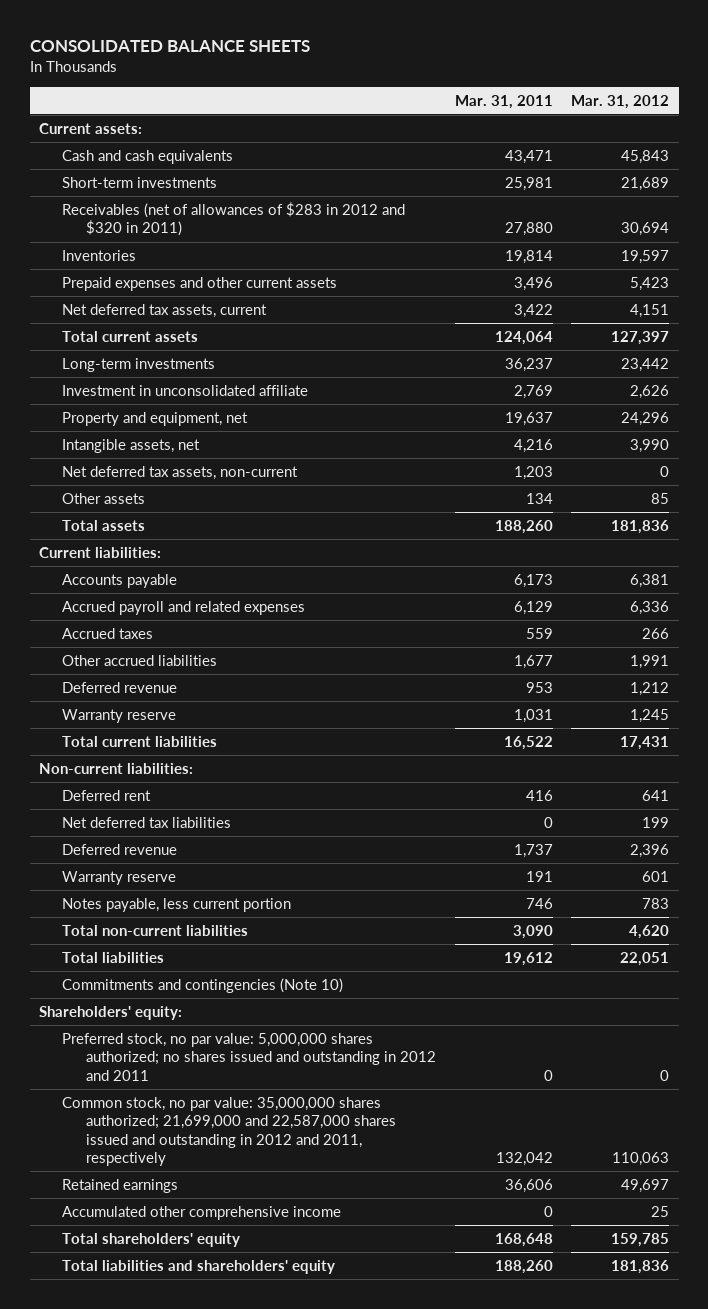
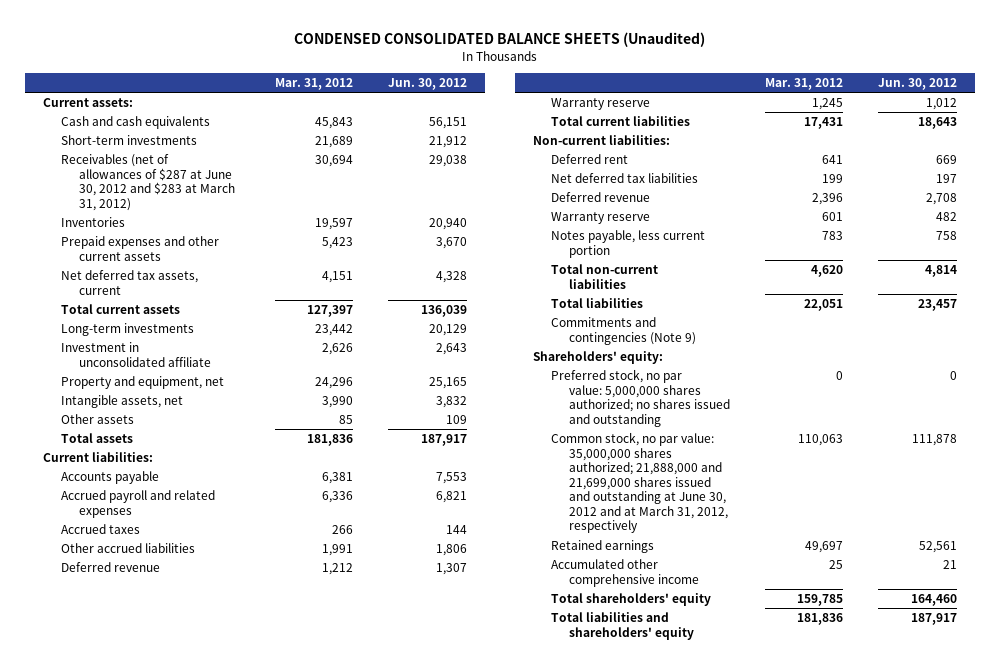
- CONSOLIDATED BALANCE SHEETS
+ CONDENSED CONSOLIDATED BALANCE SHEETS (Unaudited)
- | Mar. 31, 2011 | Mar. 31, 2012
+ | Mar. 31, 2012 | Jun. 30, 2012
- Receivables (net of allowances of $283 in 2012 and $320 in 2011) | 27,880 | 30,694
+ Receivables (net of allowances of $287 at June 30, 2012 and $283 at March 31, 2012) | 30,694 | 29,038
- Net deferred tax assets, non-current | 1,203 | 0
- Commitments and contingencies (Note 10)
+ Commitments and contingencies (Note 9)
- Preferred stock, no par value: 5,000,000 shares authorized; no shares issued and outstanding in 2012 and 2011 | 0 | 0
- Common stock, no par value: 35,000,000 shares authorized; 21,699,000 and 22,587,000 shares issued and outstanding in 2012 and 2011, respectively | 132,042 | 110,063
+ Preferred stock, no par value: 5,000,000 shares authorized; no shares issued and outstanding | 0 | 0
+ Common stock, no par value: 35,000,000 shares authorized; 21,888,000 and 21,699,000 shares issued and outstanding at June 30, 2012 and at March 31, 2012, respectively | 110,063 | 111,878

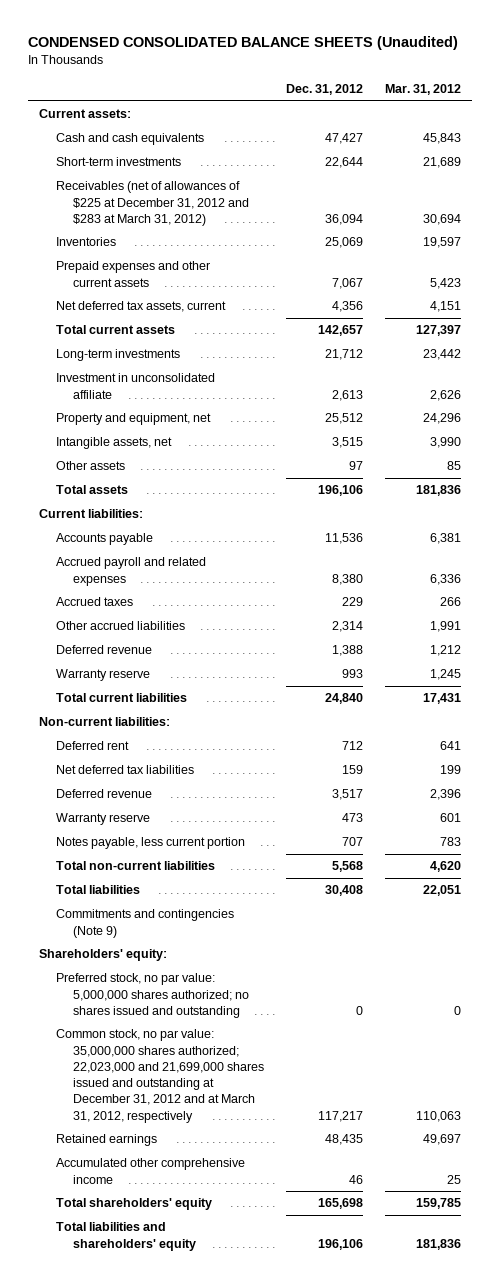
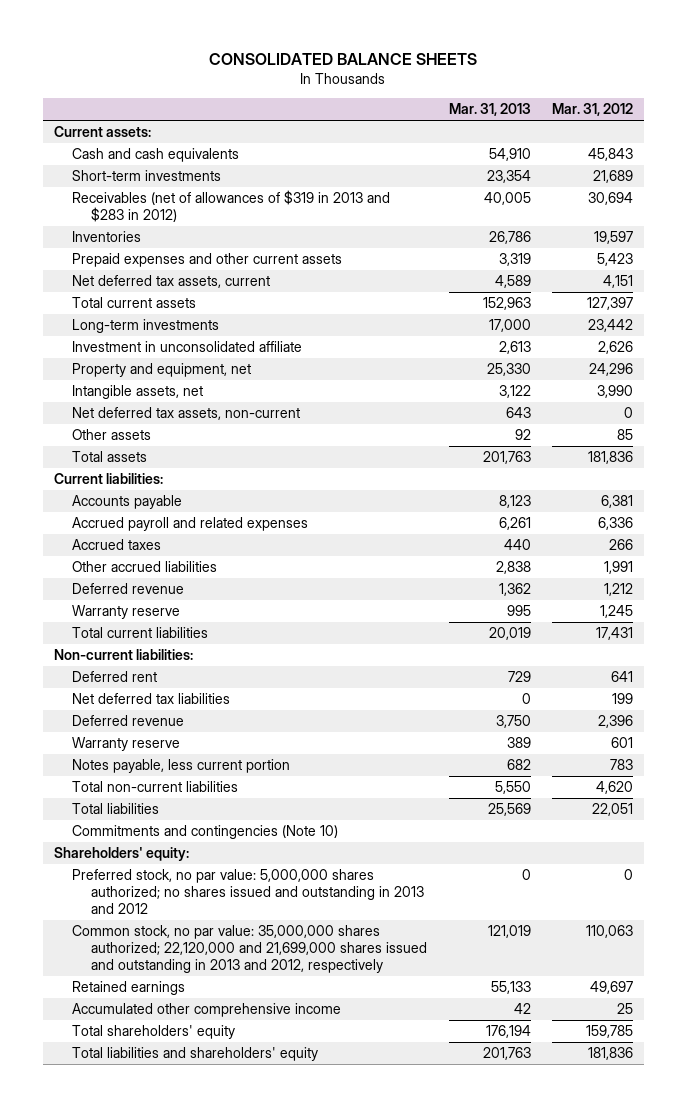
- CONDENSED CONSOLIDATED BALANCE SHEETS (Unaudited)
+ CONSOLIDATED BALANCE SHEETS
- | Dec. 31, 2012 | Mar. 31, 2012
+ | Mar. 31, 2013 | Mar. 31, 2012
- Receivables (net of allowances of $225 at December 31, 2012 and $283 at March 31, 2012) | 36,094 | 30,694
+ Receivables (net of allowances of $319 in 2013 and $283 in 2012) | 40,005 | 30,694
+ Net deferred tax assets, non-current | 643 | 0
- Commitments and contingencies (Note 9)
+ Commitments and contingencies (Note 10)
- Preferred stock, no par value: 5,000,000 shares authorized; no shares issued and outstanding | 0 | 0
- Common stock, no par value: 35,000,000 shares authorized; 22,023,000 and 21,699,000 shares issued and outstanding at December 31, 2012 and at March 31, 2012, respectively | 117,217 | 110,063
+ Preferred stock, no par value: 5,000,000 shares authorized; no shares issued and outstanding in 2013 and 2012 | 0 | 0
+ Common stock, no par value: 35,000,000 shares authorized; 22,120,000 and 21,699,000 shares issued and outstanding in 2013 and 2012, respectively | 121,019 | 110,063

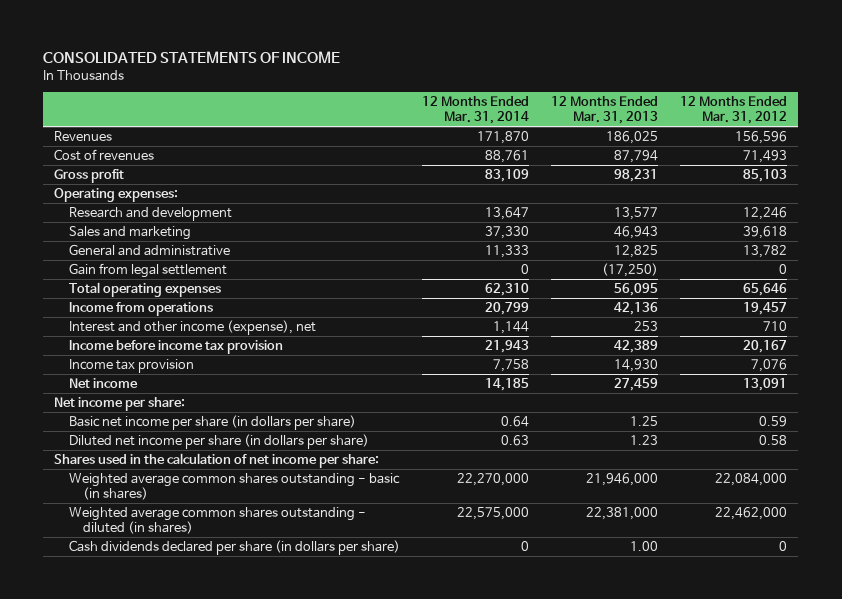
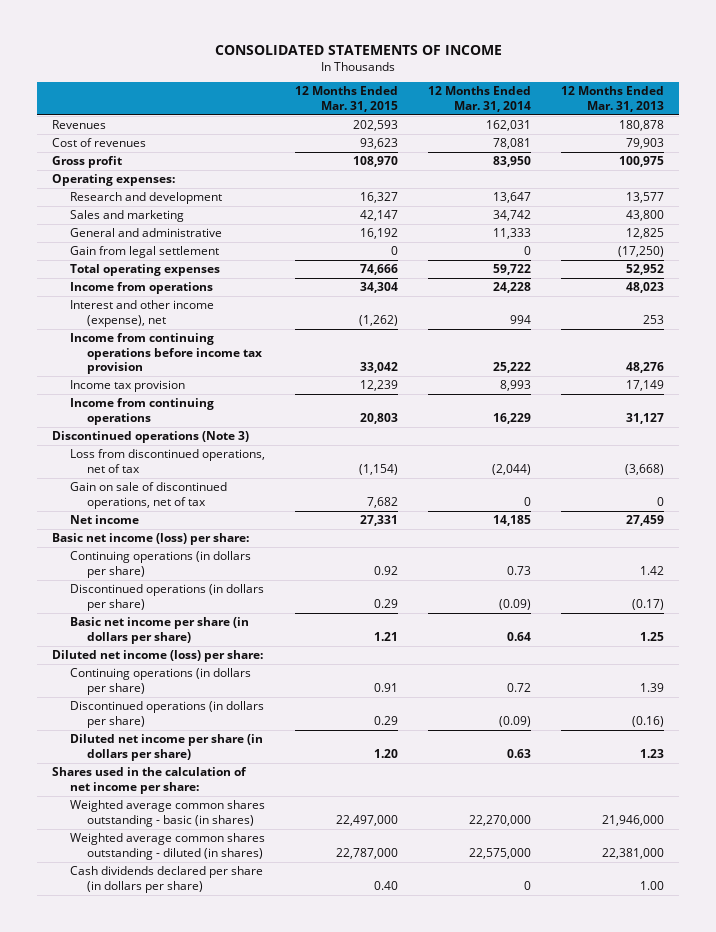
- | 12 Months Ended Mar. 31, 2014 | 12 Months Ended Mar. 31, 2013 | 12 Months Ended Mar. 31, 2012
+ | 12 Months Ended Mar. 31, 2015 | 12 Months Ended Mar. 31, 2014 | 12 Months Ended Mar. 31, 2013
- Revenues | 171,870 | 186,025 | 156,596
- Cost of revenues | 88,761 | 87,794 | 71,493
- Gross profit | 83,109 | 98,231 | 85,103
+ Revenues | 202,593 | 162,031 | 180,878
+ Cost of revenues | 93,623 | 78,081 | 79,903
+ Gross profit | 108,970 | 83,950 | 100,975
- Sales and marketing | 37,330 | 46,943 | 39,618
+ Sales and marketing | 42,147 | 34,742 | 43,800
- Total operating expenses | 62,310 | 56,095 | 65,646
- Income from operations | 20,799 | 42,136 | 19,457
- Interest and other income (expense), net | 1,144 | 253 | 710
- Income before income tax provision | 21,943 | 42,389 | 20,167
- Income tax provision | 7,758 | 14,930 | 7,076
+ Total operating expenses | 74,666 | 59,722 | 52,952
+ Income from operations | 34,304 | 24,228 | 48,023
+ Interest and other income (expense), net | (1,262) | 994 | 253
+ Income from continuing operations before income tax provision | 33,042 | 25,222 | 48,276
+ Income tax provision | 12,239 | 8,993 | 17,149
+ Income from continuing operations | 20,803 | 16,229 | 31,127
+ Discontinued operations (Note 3)
+ Loss from discontinued operations, net of tax | (1,154) | (2,044) | (3,668)
+ Gain on sale of discontinued operations, net of tax | 7,682 | 0 | 0
- Net income per share:
+ Basic net income (loss) per share:
+ Continuing operations (in dollars per share) | 0.92 | 0.73 | 1.42
+ Discontinued operations (in dollars per share) | 0.29 | (0.09) | (0.17)
+ Diluted net income (loss) per share:
+ Continuing operations (in dollars per share) | 0.91 | 0.72 | 1.39
+ Discontinued operations (in dollars per share) | 0.29 | (0.09) | (0.16)

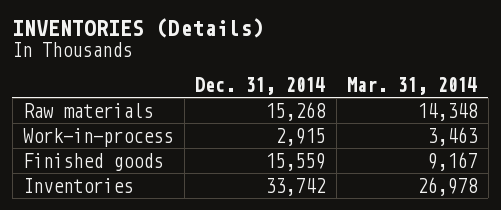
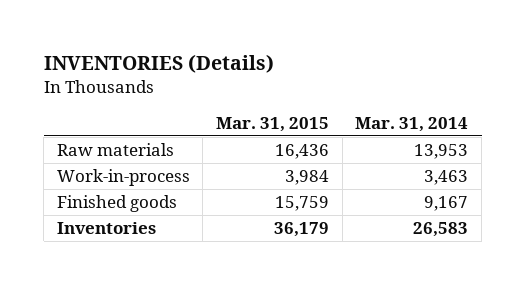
- | Dec. 31, 2014 | Mar. 31, 2014
+ | Mar. 31, 2015 | Mar. 31, 2014
- Raw materials | 15,268 | 14,348
+ Raw materials | 16,436 | 13,953
- Inventories | 33,742 | 26,978
+ Inventories | 36,179 | 26,583

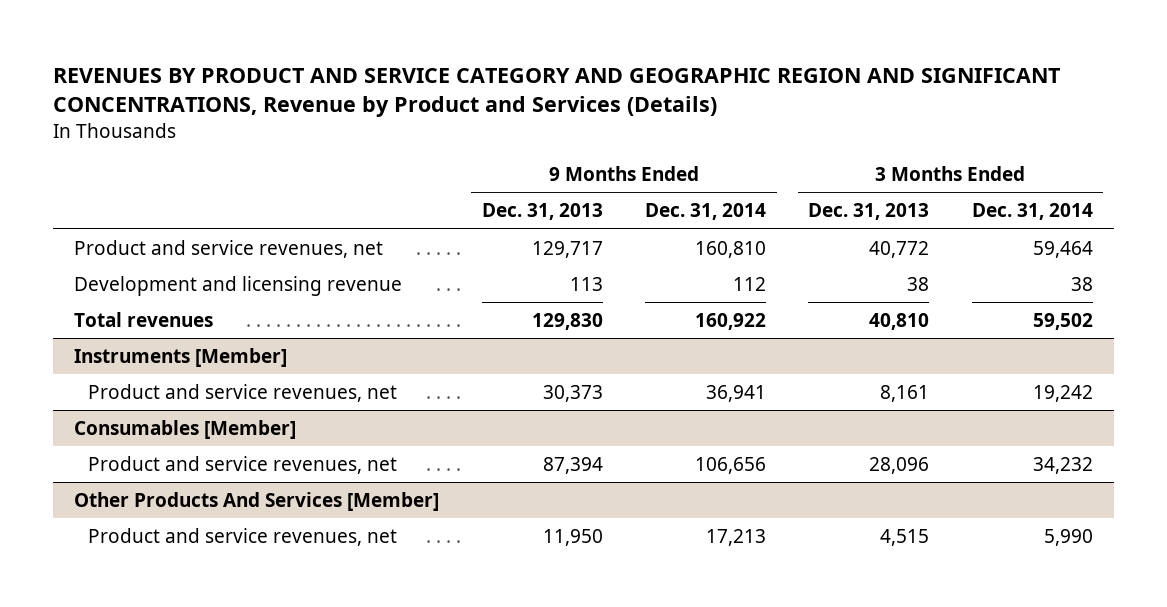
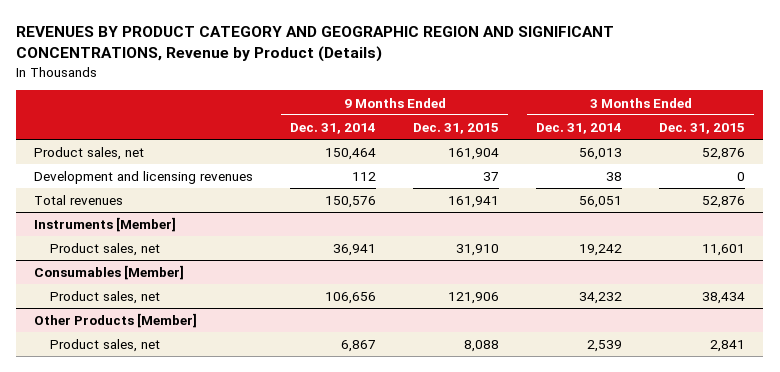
- REVENUES BY PRODUCT AND SERVICE CATEGORY AND GEOGRAPHIC REGION AND SIGNIFICANT CONCENTRATIONS, Revenue by Product and Services (Details)
+ REVENUES BY PRODUCT CATEGORY AND GEOGRAPHIC REGION AND SIGNIFICANT CONCENTRATIONS, Revenue by Product (Details)
- | 9 Months Ended Dec. 31, 2013 | 9 Months Ended Dec. 31, 2014 | 3 Months Ended Dec. 31, 2013 | 3 Months Ended Dec. 31, 2014
+ | 9 Months Ended Dec. 31, 2014 | 9 Months Ended Dec. 31, 2015 | 3 Months Ended Dec. 31, 2014 | 3 Months Ended Dec. 31, 2015
- Product and service revenues, net | 129,717 | 160,810 | 40,772 | 59,464
- Development and licensing revenue | 113 | 112 | 38 | 38
- Total revenues | 129,830 | 160,922 | 40,810 | 59,502
+ Product sales, net | 150,464 | 161,904 | 56,013 | 52,876
+ Development and licensing revenues | 112 | 37 | 38 | 0
+ Total revenues | 150,576 | 161,941 | 56,051 | 52,876
@ Instruments [Member]
- Product and service revenues, net | 30,373 | 36,941 | 8,161 | 19,242
+ Product sales, net | 36,941 | 31,910 | 19,242 | 11,601
@ Consumables [Member]
- Product and service revenues, net | 87,394 | 106,656 | 28,096 | 34,232
- Other Products And Services [Member]
- Product and service revenues, net | 11,950 | 17,213 | 4,515 | 5,990
@ Consumables [Member]
+ Product sales, net | 106,656 | 121,906 | 34,232 | 38,434
+ Other Products [Member]
+ Product sales, net | 6,867 | 8,088 | 2,539 | 2,841

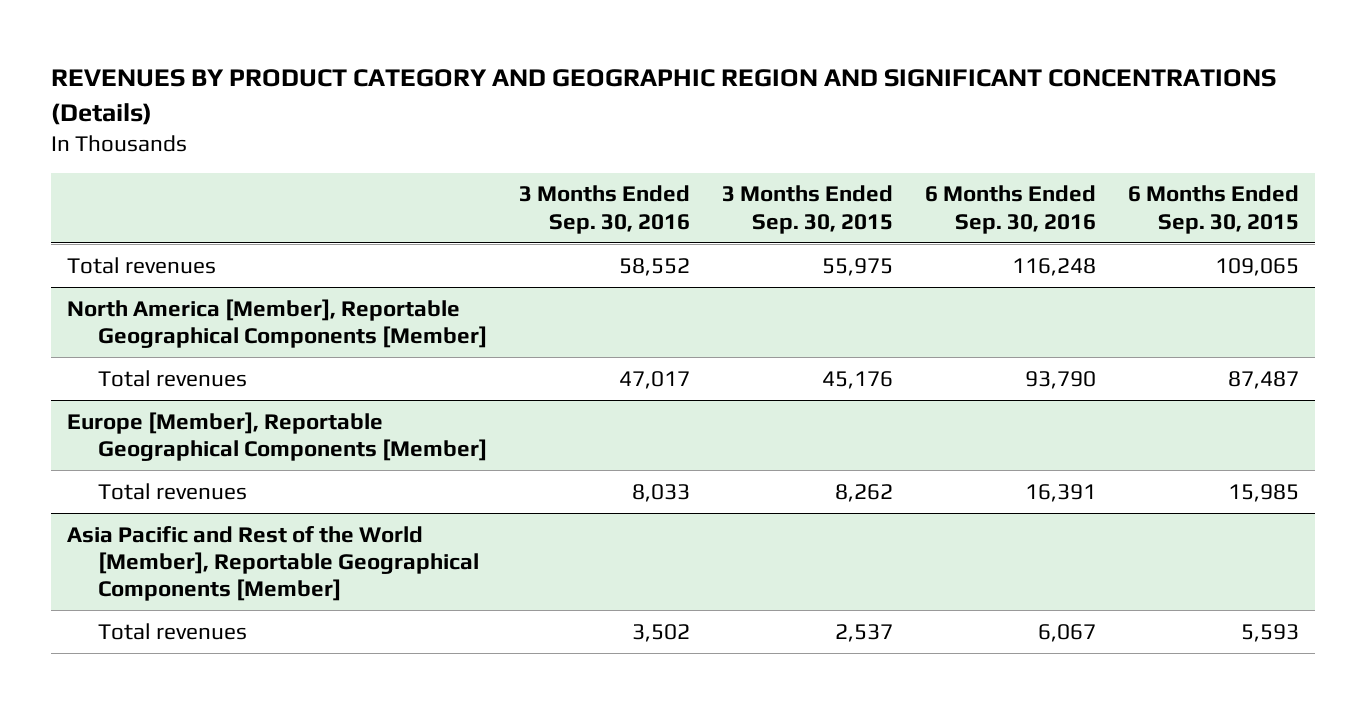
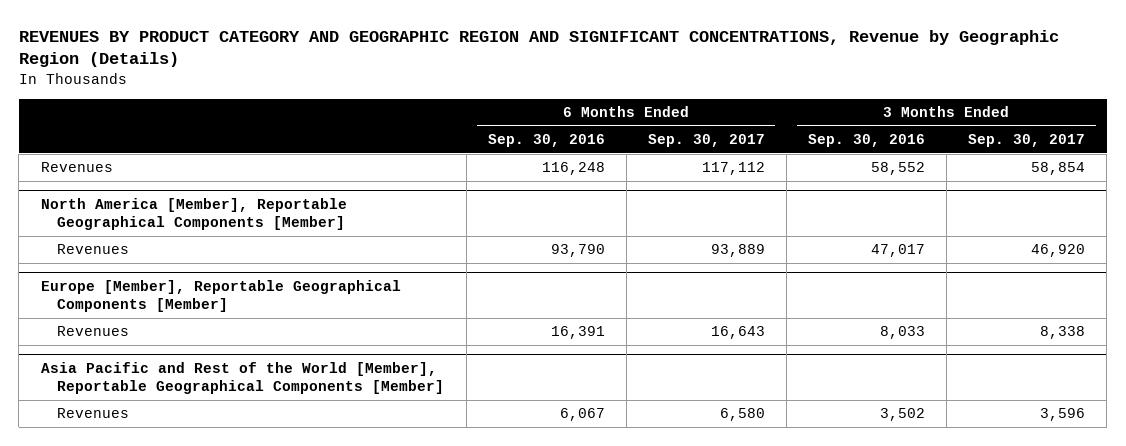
- REVENUES BY PRODUCT CATEGORY AND GEOGRAPHIC REGION AND SIGNIFICANT CONCENTRATIONS (Details)
+ REVENUES BY PRODUCT CATEGORY AND GEOGRAPHIC REGION AND SIGNIFICANT CONCENTRATIONS, Revenue by Geographic Region (Details)
- | 3 Months Ended Sep. 30, 2016 | 3 Months Ended Sep. 30, 2015 | 6 Months Ended Sep. 30, 2016 | 6 Months Ended Sep. 30, 2015
+ | 6 Months Ended Sep. 30, 2016 | 6 Months Ended Sep. 30, 2017 | 3 Months Ended Sep. 30, 2016 | 3 Months Ended Sep. 30, 2017
- Total revenues | 58,552 | 55,975 | 116,248 | 109,065
+ Revenues | 116,248 | 117,112 | 58,552 | 58,854
@ North America [Member], Reportable Geographical Components [Member]
- Total revenues | 47,017 | 45,176 | 93,790 | 87,487
+ Revenues | 93,790 | 93,889 | 47,017 | 46,920
@ Europe [Member], Reportable Geographical Components [Member]
- Total revenues | 8,033 | 8,262 | 16,391 | 15,985
+ Revenues | 16,391 | 16,643 | 8,033 | 8,338
@ Asia Pacific and Rest of the World [Member], Reportable Geographical Components [Member]
- Total revenues | 3,502 | 2,537 | 6,067 | 5,593
+ Revenues | 6,067 | 6,580 | 3,502 | 3,596

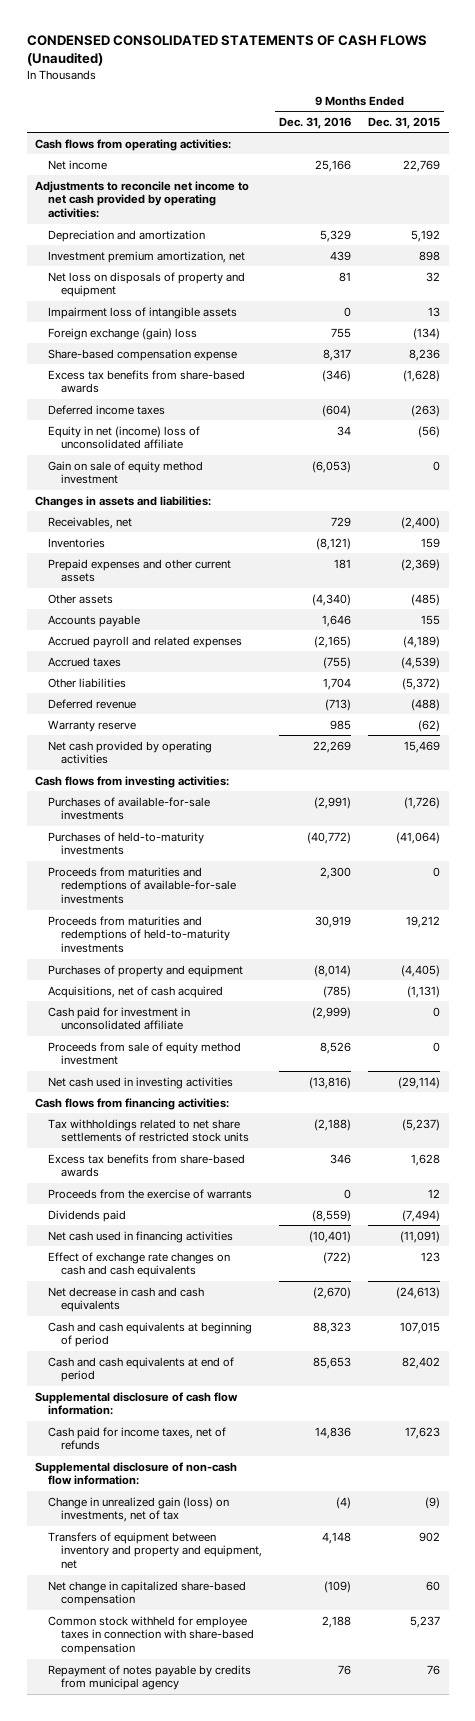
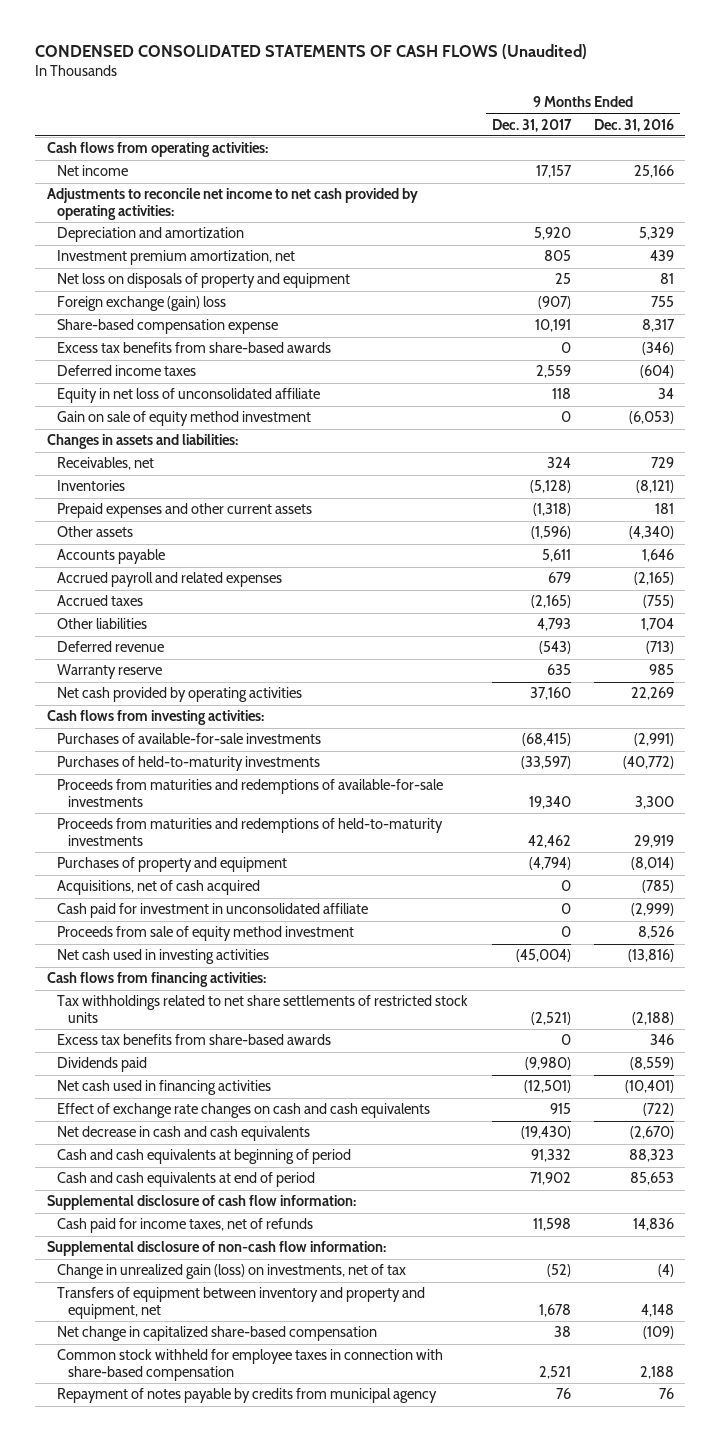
- | 9 Months Ended Dec. 31, 2016 | 9 Months Ended Dec. 31, 2015
+ | 9 Months Ended Dec. 31, 2017 | 9 Months Ended Dec. 31, 2016
- Impairment loss of intangible assets | 0 | 13
- Equity in net (income) loss of unconsolidated affiliate | 34 | (56)
+ Equity in net loss of unconsolidated affiliate | 118 | 34
- Proceeds from maturities and redemptions of available-for-sale investments | 2,300 | 0
- Proceeds from maturities and redemptions of held-to-maturity investments | 30,919 | 19,212
+ Proceeds from maturities and redemptions of available-for-sale investments | 19,340 | 3,300
+ Proceeds from maturities and redemptions of held-to-maturity investments | 42,462 | 29,919
- Proceeds from the exercise of warrants | 0 | 12

